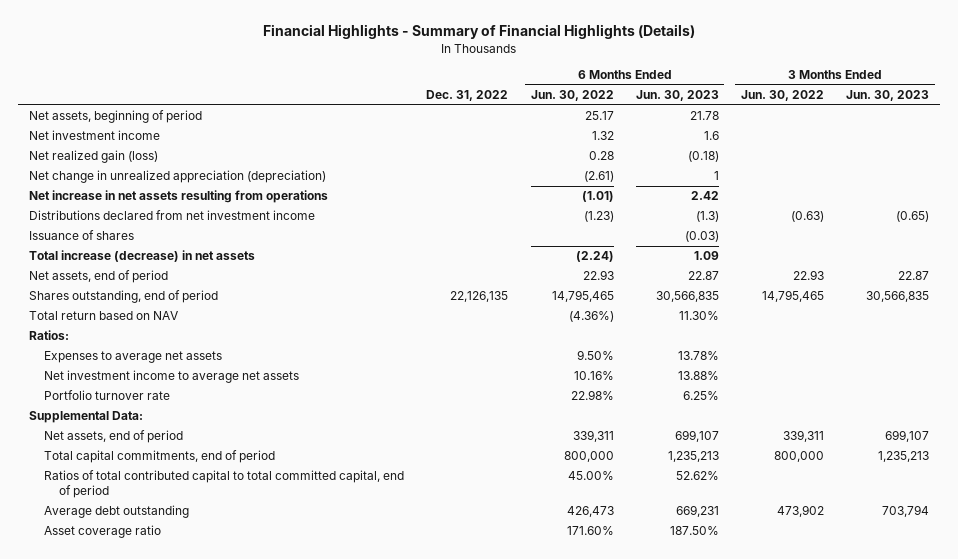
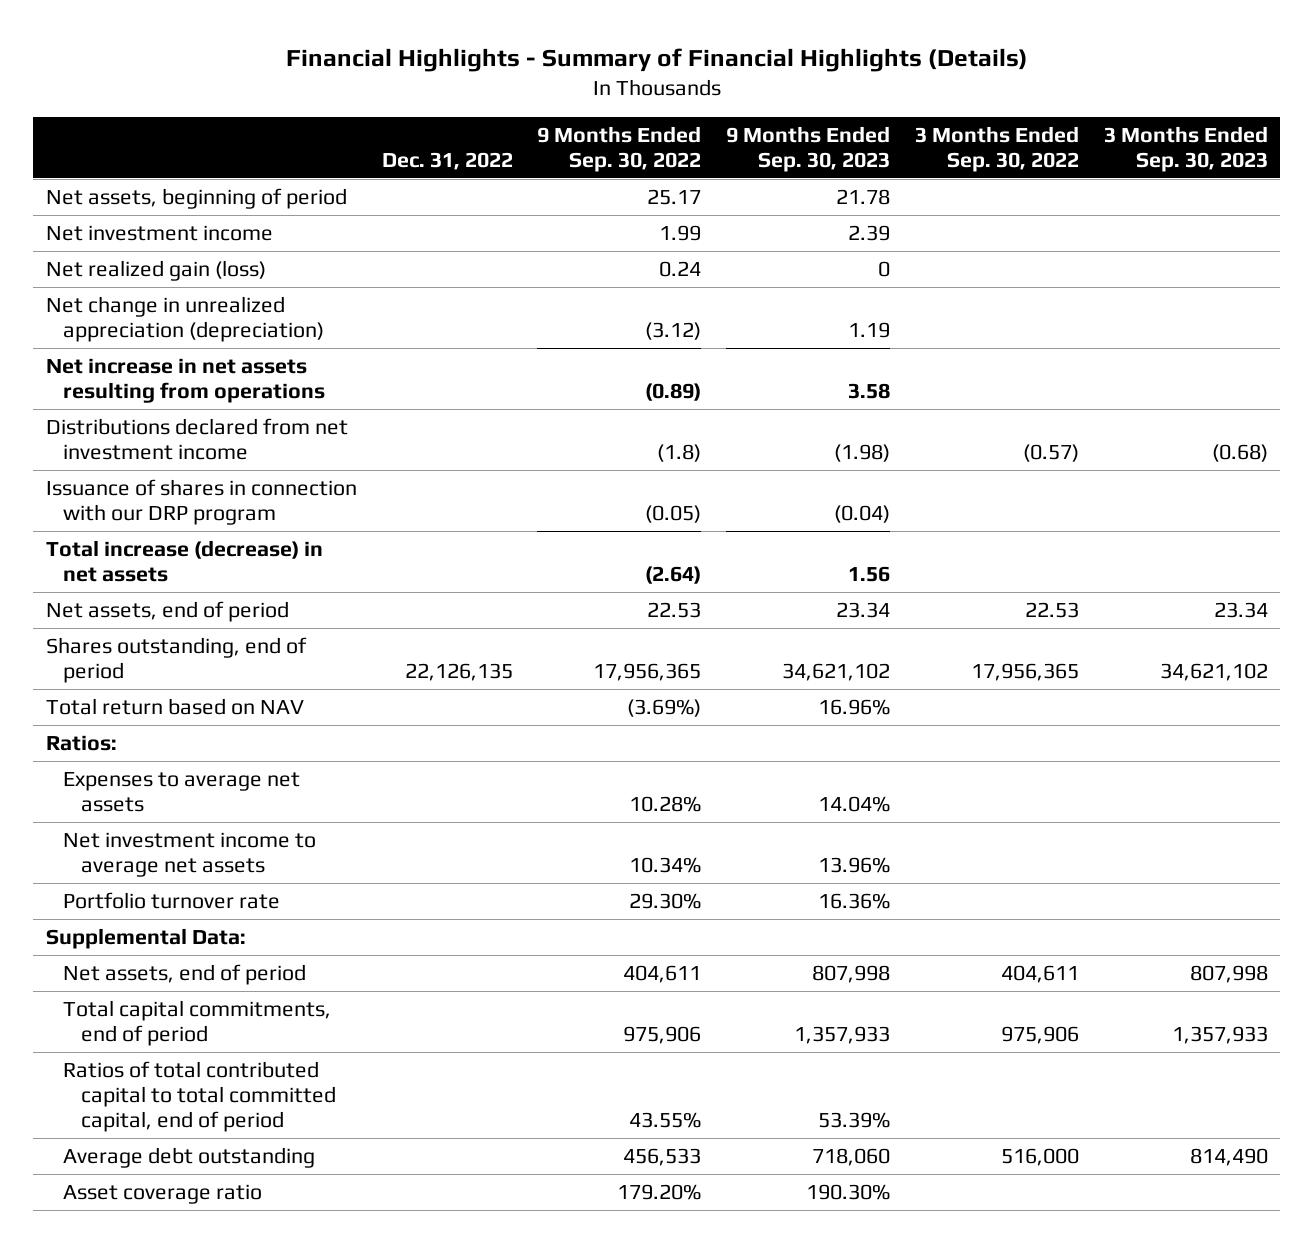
- | Dec. 31, 2022 | 6 Months Ended Jun. 30, 2022 | 6 Months Ended Jun. 30, 2023 | 3 Months Ended Jun. 30, 2022 | 3 Months Ended Jun. 30, 2023
+ | Dec. 31, 2022 | 9 Months Ended Sep. 30, 2022 | 9 Months Ended Sep. 30, 2023 | 3 Months Ended Sep. 30, 2022 | 3 Months Ended Sep. 30, 2023
- Issuance of shares | | | (0.03) | |
+ Issuance of shares in connection with our DRP program | | (0.05) | (0.04) | |

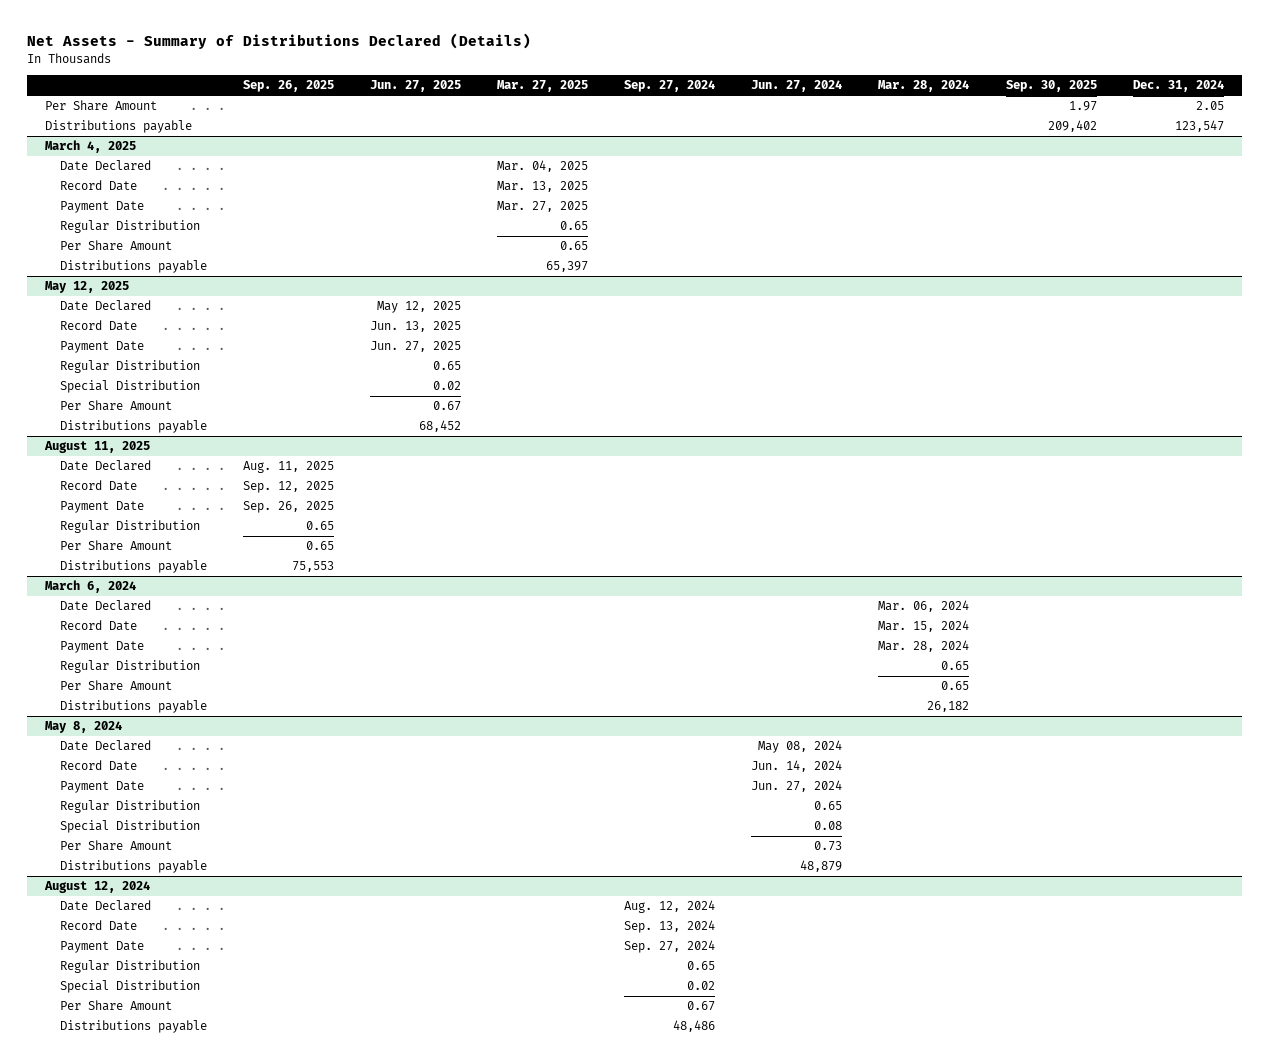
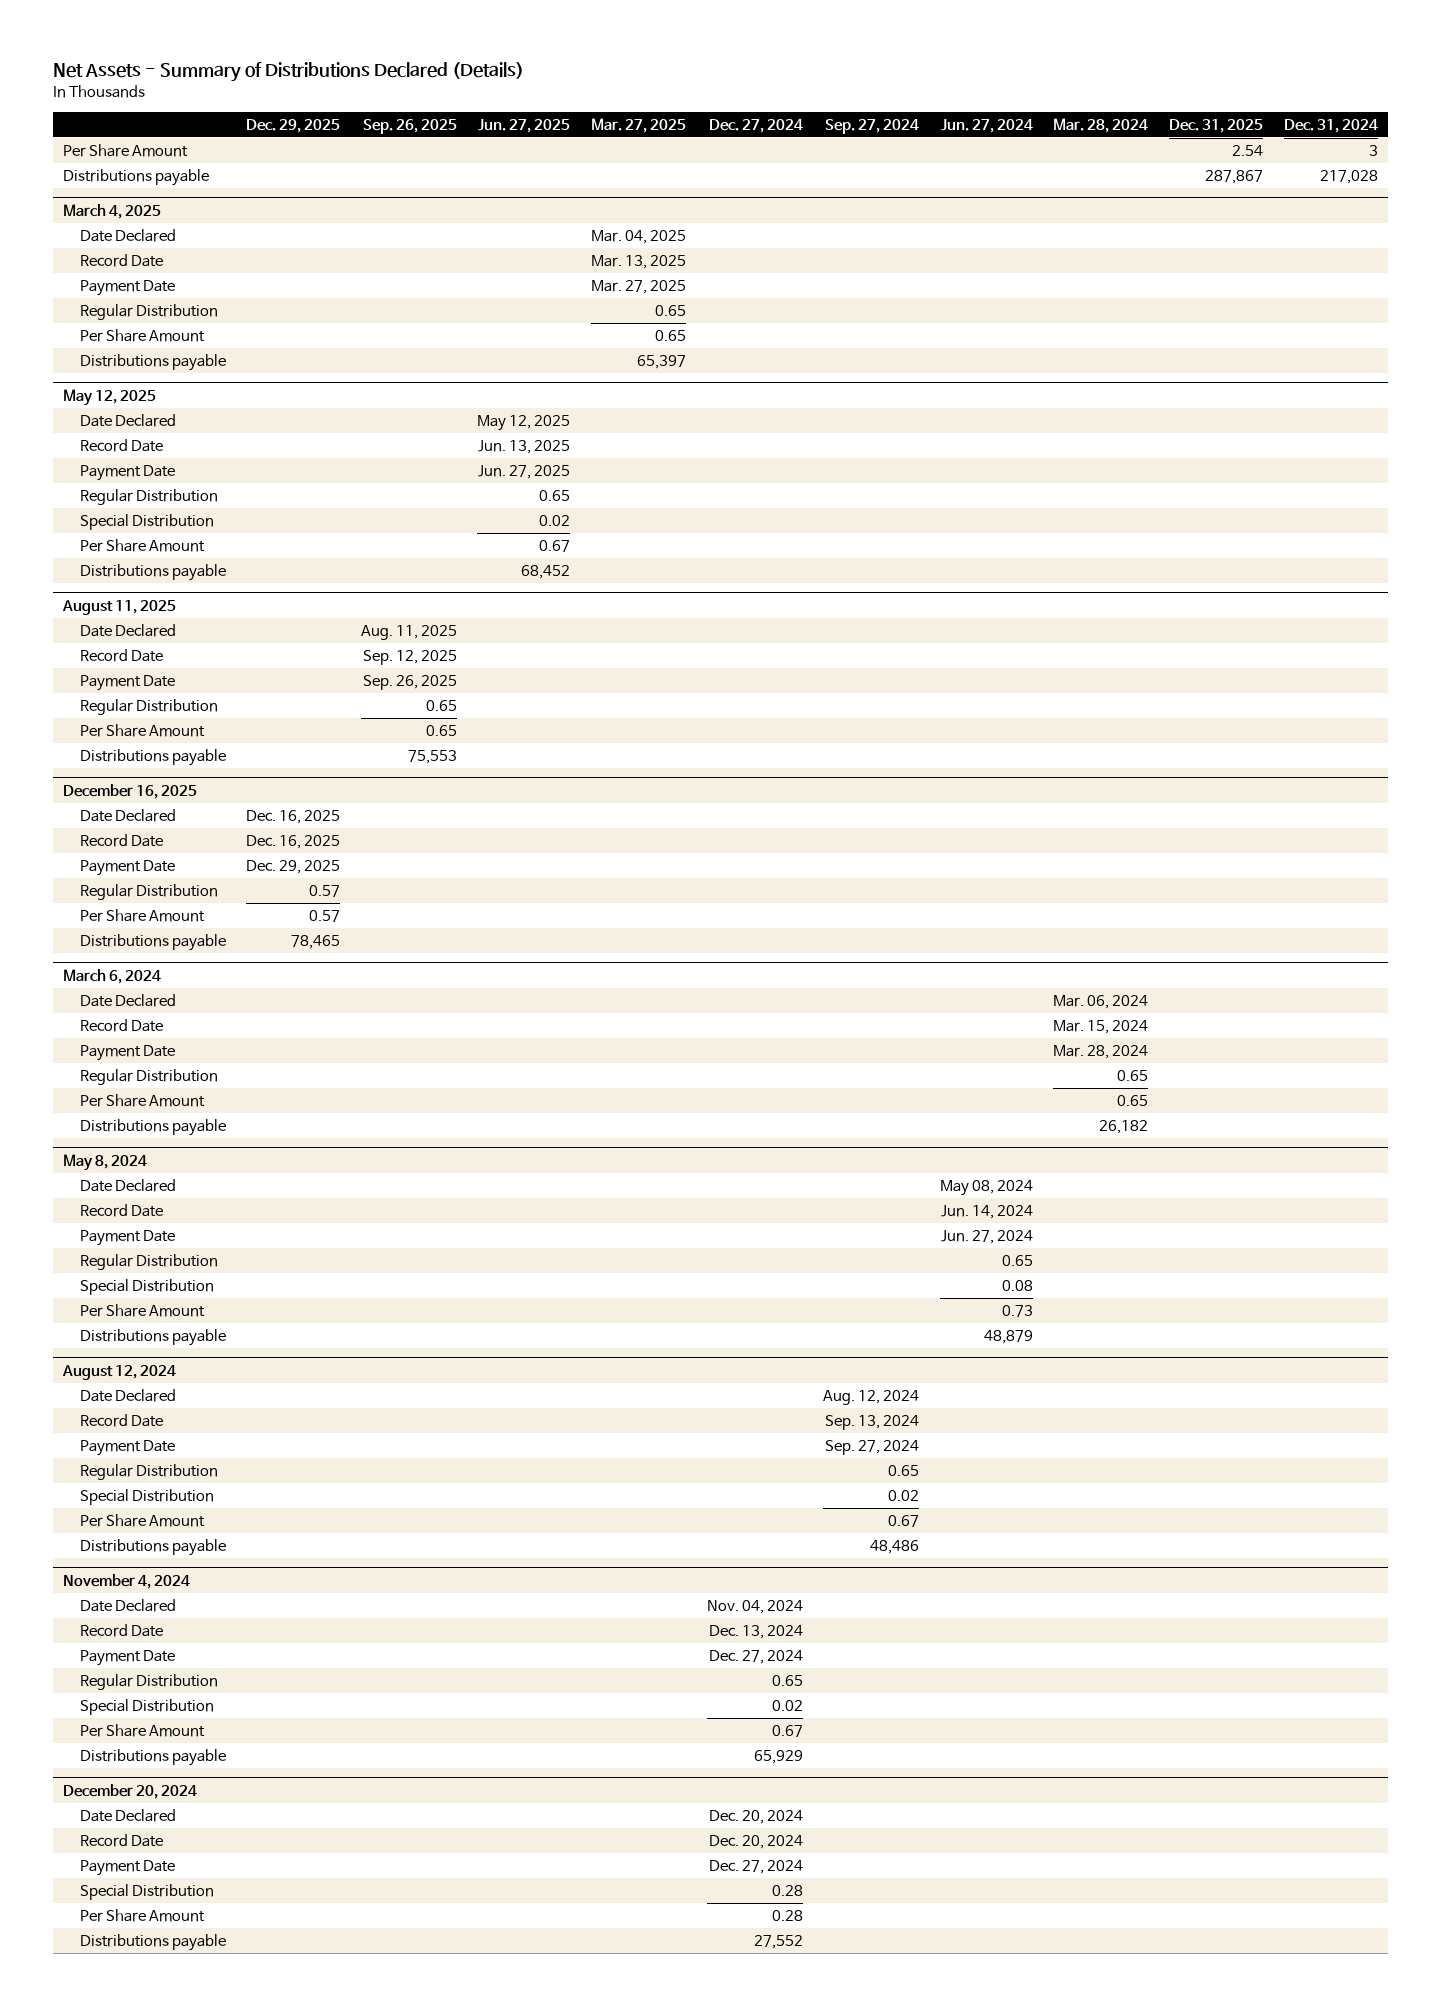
- | Sep. 26, 2025 | Jun. 27, 2025 | Mar. 27, 2025 | Sep. 27, 2024 | Jun. 27, 2024 | Mar. 28, 2024 | Sep. 30, 2025 | Dec. 31, 2024
+ | Dec. 29, 2025 | Sep. 26, 2025 | Jun. 27, 2025 | Mar. 27, 2025 | Dec. 27, 2024 | Sep. 27, 2024 | Jun. 27, 2024 | Mar. 28, 2024 | Dec. 31, 2025 | Dec. 31, 2024
- Per Share Amount | | | | | | | 1.97 | 2.05
- Distributions payable | | | | | | | 209,402 | 123,547
+ Per Share Amount | | | | | | | | | 2.54 | 3
+ Distributions payable | | | | | | | | | 287,867 | 217,028
+ December 16, 2025
+ Date Declared | Dec. 16, 2025 | | | | | | | | |
+ Record Date | Dec. 16, 2025 | | | | | | | | |
+ Payment Date | Dec. 29, 2025 | | | | | | | | |
+ Regular Distribution | 0.57 | | | | | | | | |
+ Per Share Amount | 0.57 | | | | | | | | |
+ Distributions payable | 78,465 | | | | | | | | |
+ November 4, 2024
+ Date Declared | | | | | Nov. 04, 2024 | | | | |
+ Record Date | | | | | Dec. 13, 2024 | | | | |
+ Payment Date | | | | | Dec. 27, 2024 | | | | |
+ Regular Distribution | | | | | 0.65 | | | | |
+ Special Distribution | | | | | 0.02 | | | | |
+ Per Share Amount | | | | | 0.67 | | | | |
+ Distributions payable | | | | | 65,929 | | | | |
+ December 20, 2024
+ Date Declared | | | | | Dec. 20, 2024 | | | | |
+ Record Date | | | | | Dec. 20, 2024 | | | | |
+ Payment Date | | | | | Dec. 27, 2024 | | | | |
+ Special Distribution | | | | | 0.28 | | | | |
+ Per Share Amount | | | | | 0.28 | | | | |
+ Distributions payable | | | | | 27,552 | | | | |

